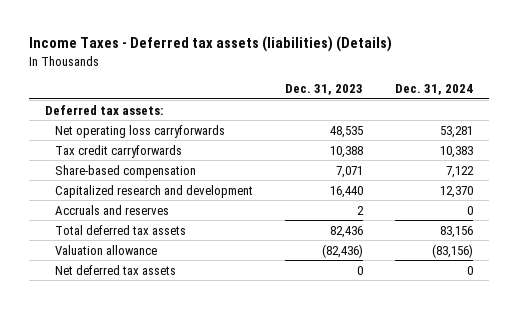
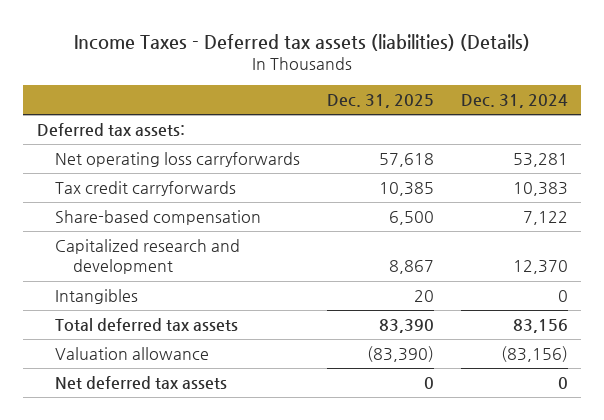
- | Dec. 31, 2023 | Dec. 31, 2024
+ | Dec. 31, 2025 | Dec. 31, 2024
- Accruals and reserves | 2 | 0
+ Intangibles | 20 | 0

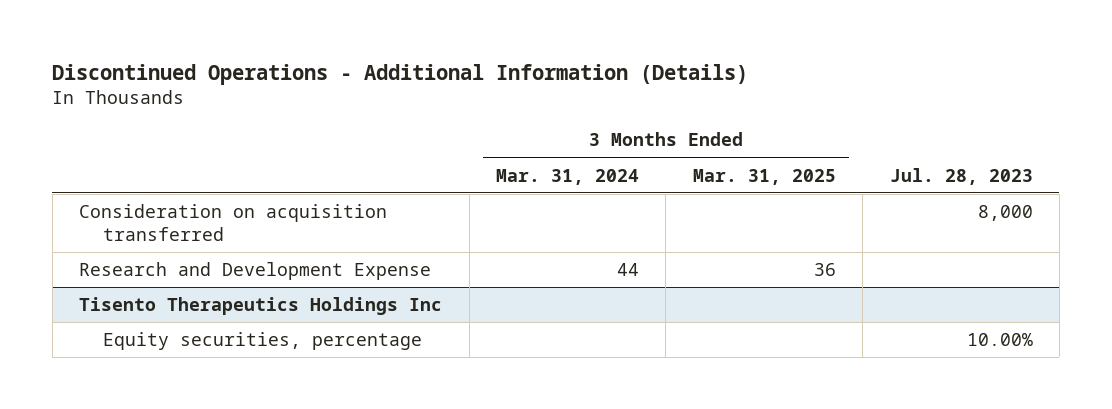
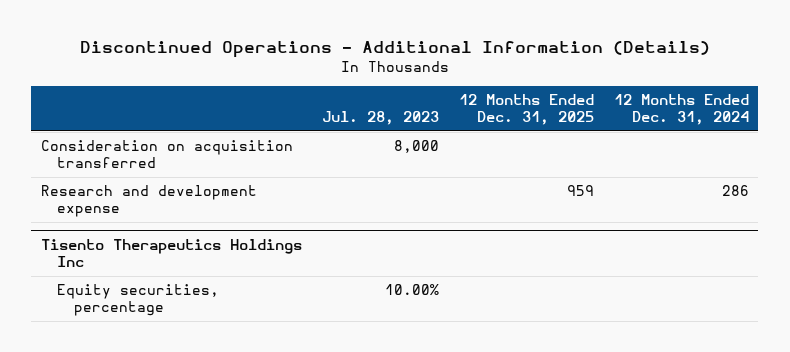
- | 3 Months Ended Mar. 31, 2024 | 3 Months Ended Mar. 31, 2025 | Jul. 28, 2023
+ | Jul. 28, 2023 | 12 Months Ended Dec. 31, 2025 | 12 Months Ended Dec. 31, 2024
- Research and Development Expense | 44 | 36 |
+ Research and development expense | | 959 | 286

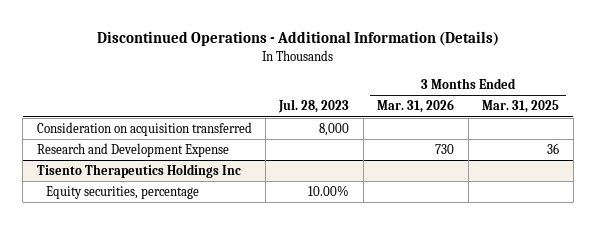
- | Jul. 28, 2023 | 12 Months Ended Dec. 31, 2025 | 12 Months Ended Dec. 31, 2024
+ | Jul. 28, 2023 | 3 Months Ended Mar. 31, 2026 | 3 Months Ended Mar. 31, 2025
- Research and development expense | | 959 | 286
+ Research and Development Expense | | 730 | 36

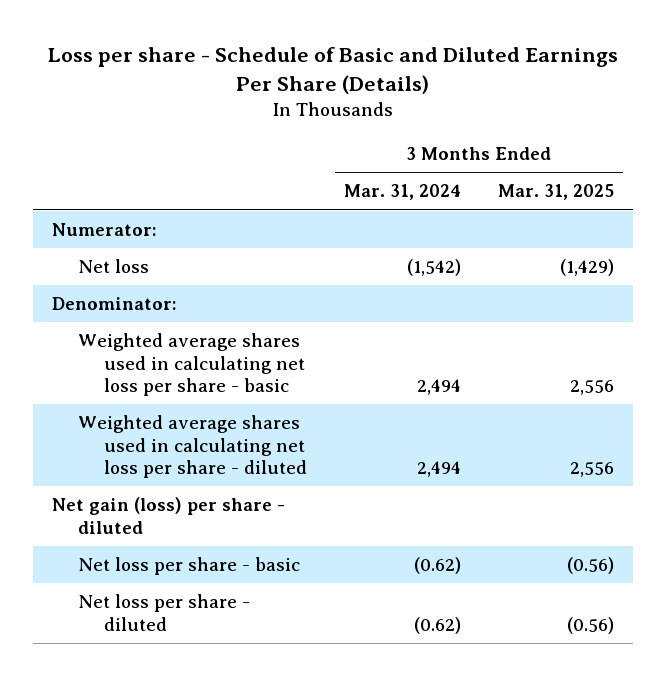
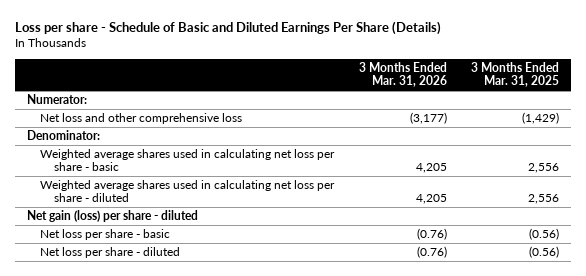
- | 3 Months Ended Mar. 31, 2024 | 3 Months Ended Mar. 31, 2025
+ | 3 Months Ended Mar. 31, 2026 | 3 Months Ended Mar. 31, 2025
- Net loss | (1,542) | (1,429)
+ Net loss and other comprehensive loss | (3,177) | (1,429)

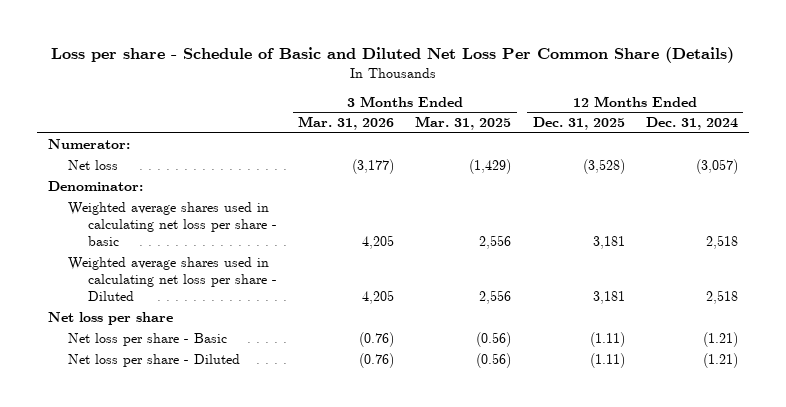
- Loss per share - Schedule of Basic and Diluted Earnings Per Share (Details)
+ Loss per share - Schedule of Basic and Diluted Net Loss Per Common Share (Details)
- | 3 Months Ended Mar. 31, 2026 | 3 Months Ended Mar. 31, 2025
+ | 3 Months Ended Mar. 31, 2026 | 3 Months Ended Mar. 31, 2025 | 12 Months Ended Dec. 31, 2025 | 12 Months Ended Dec. 31, 2024
- Net loss and other comprehensive loss | (3,177) | (1,429)
+ Net loss | (3,177) | (1,429) | (3,528) | (3,057)
- Weighted average shares used in calculating net loss per share - diluted | 4,205 | 2,556
- Net gain (loss) per share - diluted
- Net loss per share - basic | (0.76) | (0.56)
- Net loss per share - diluted | (0.76) | (0.56)
+ Weighted average shares used in calculating net loss per share - Diluted | 4,205 | 2,556 | 3,181 | 2,518
+ Net loss per share
+ Net loss per share - Basic | (0.76) | (0.56) | (1.11) | (1.21)
+ Net loss per share - Diluted | (0.76) | (0.56) | (1.11) | (1.21)

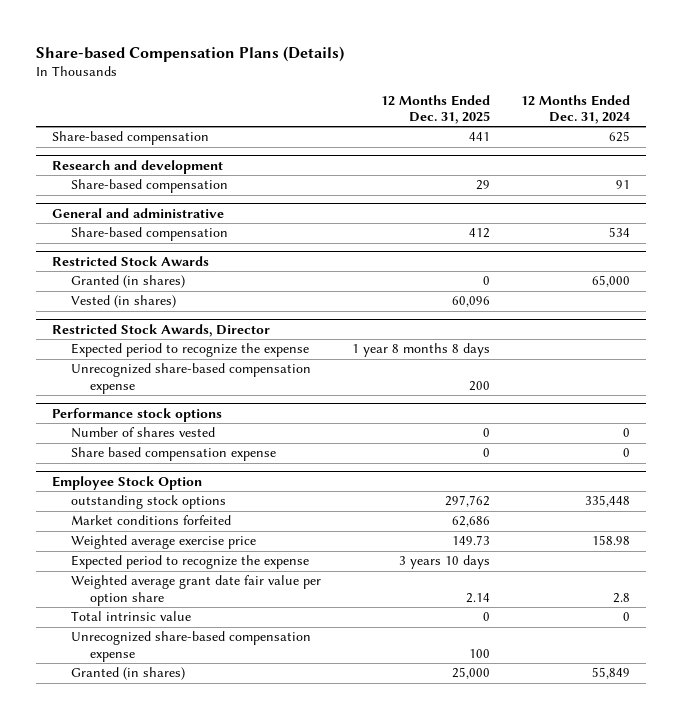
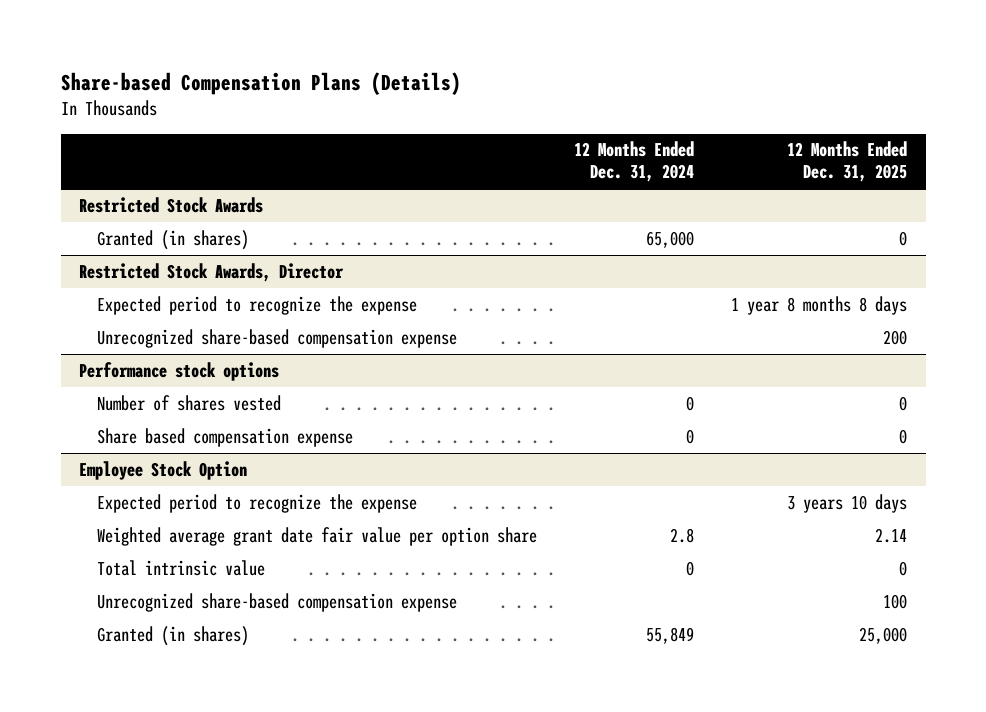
- | 12 Months Ended Dec. 31, 2025 | 12 Months Ended Dec. 31, 2024
+ | 12 Months Ended Dec. 31, 2024 | 12 Months Ended Dec. 31, 2025
- Share-based compensation | 441 | 625
- Research and development
- Share-based compensation | 29 | 91
- General and administrative
- Share-based compensation | 412 | 534
@ Restricted Stock Awards
- Vested (in shares) | 60,096 |
@ Employee Stock Option
- outstanding stock options | 297,762 | 335,448
- Market conditions forfeited | 62,686 |
- Weighted average exercise price | 149.73 | 158.98

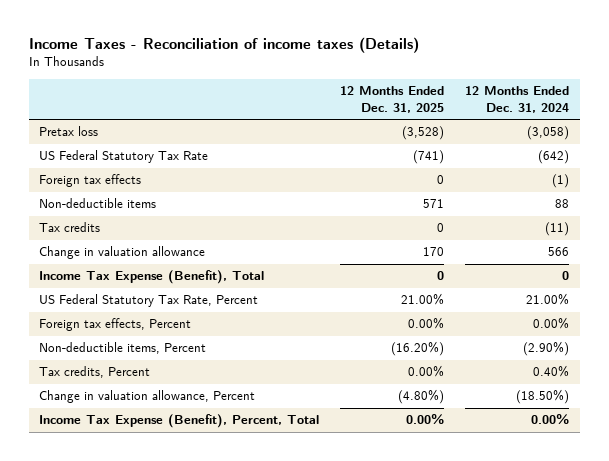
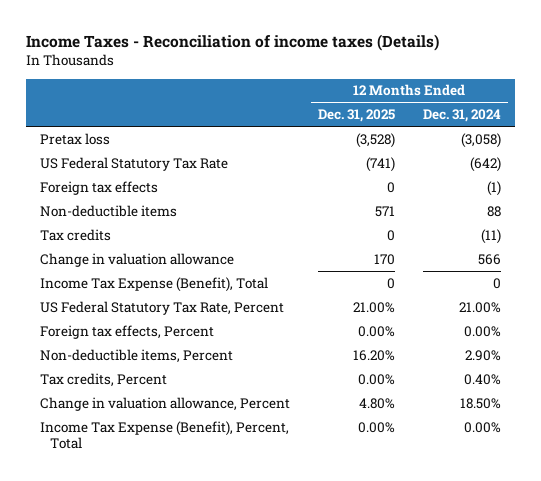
- Non-deductible items, Percent | (16.20%) | (2.90%)
+ Non-deductible items, Percent | 16.20% | 2.90%
- Change in valuation allowance, Percent | (4.80%) | (18.50%)
+ Change in valuation allowance, Percent | 4.80% | 18.50%

